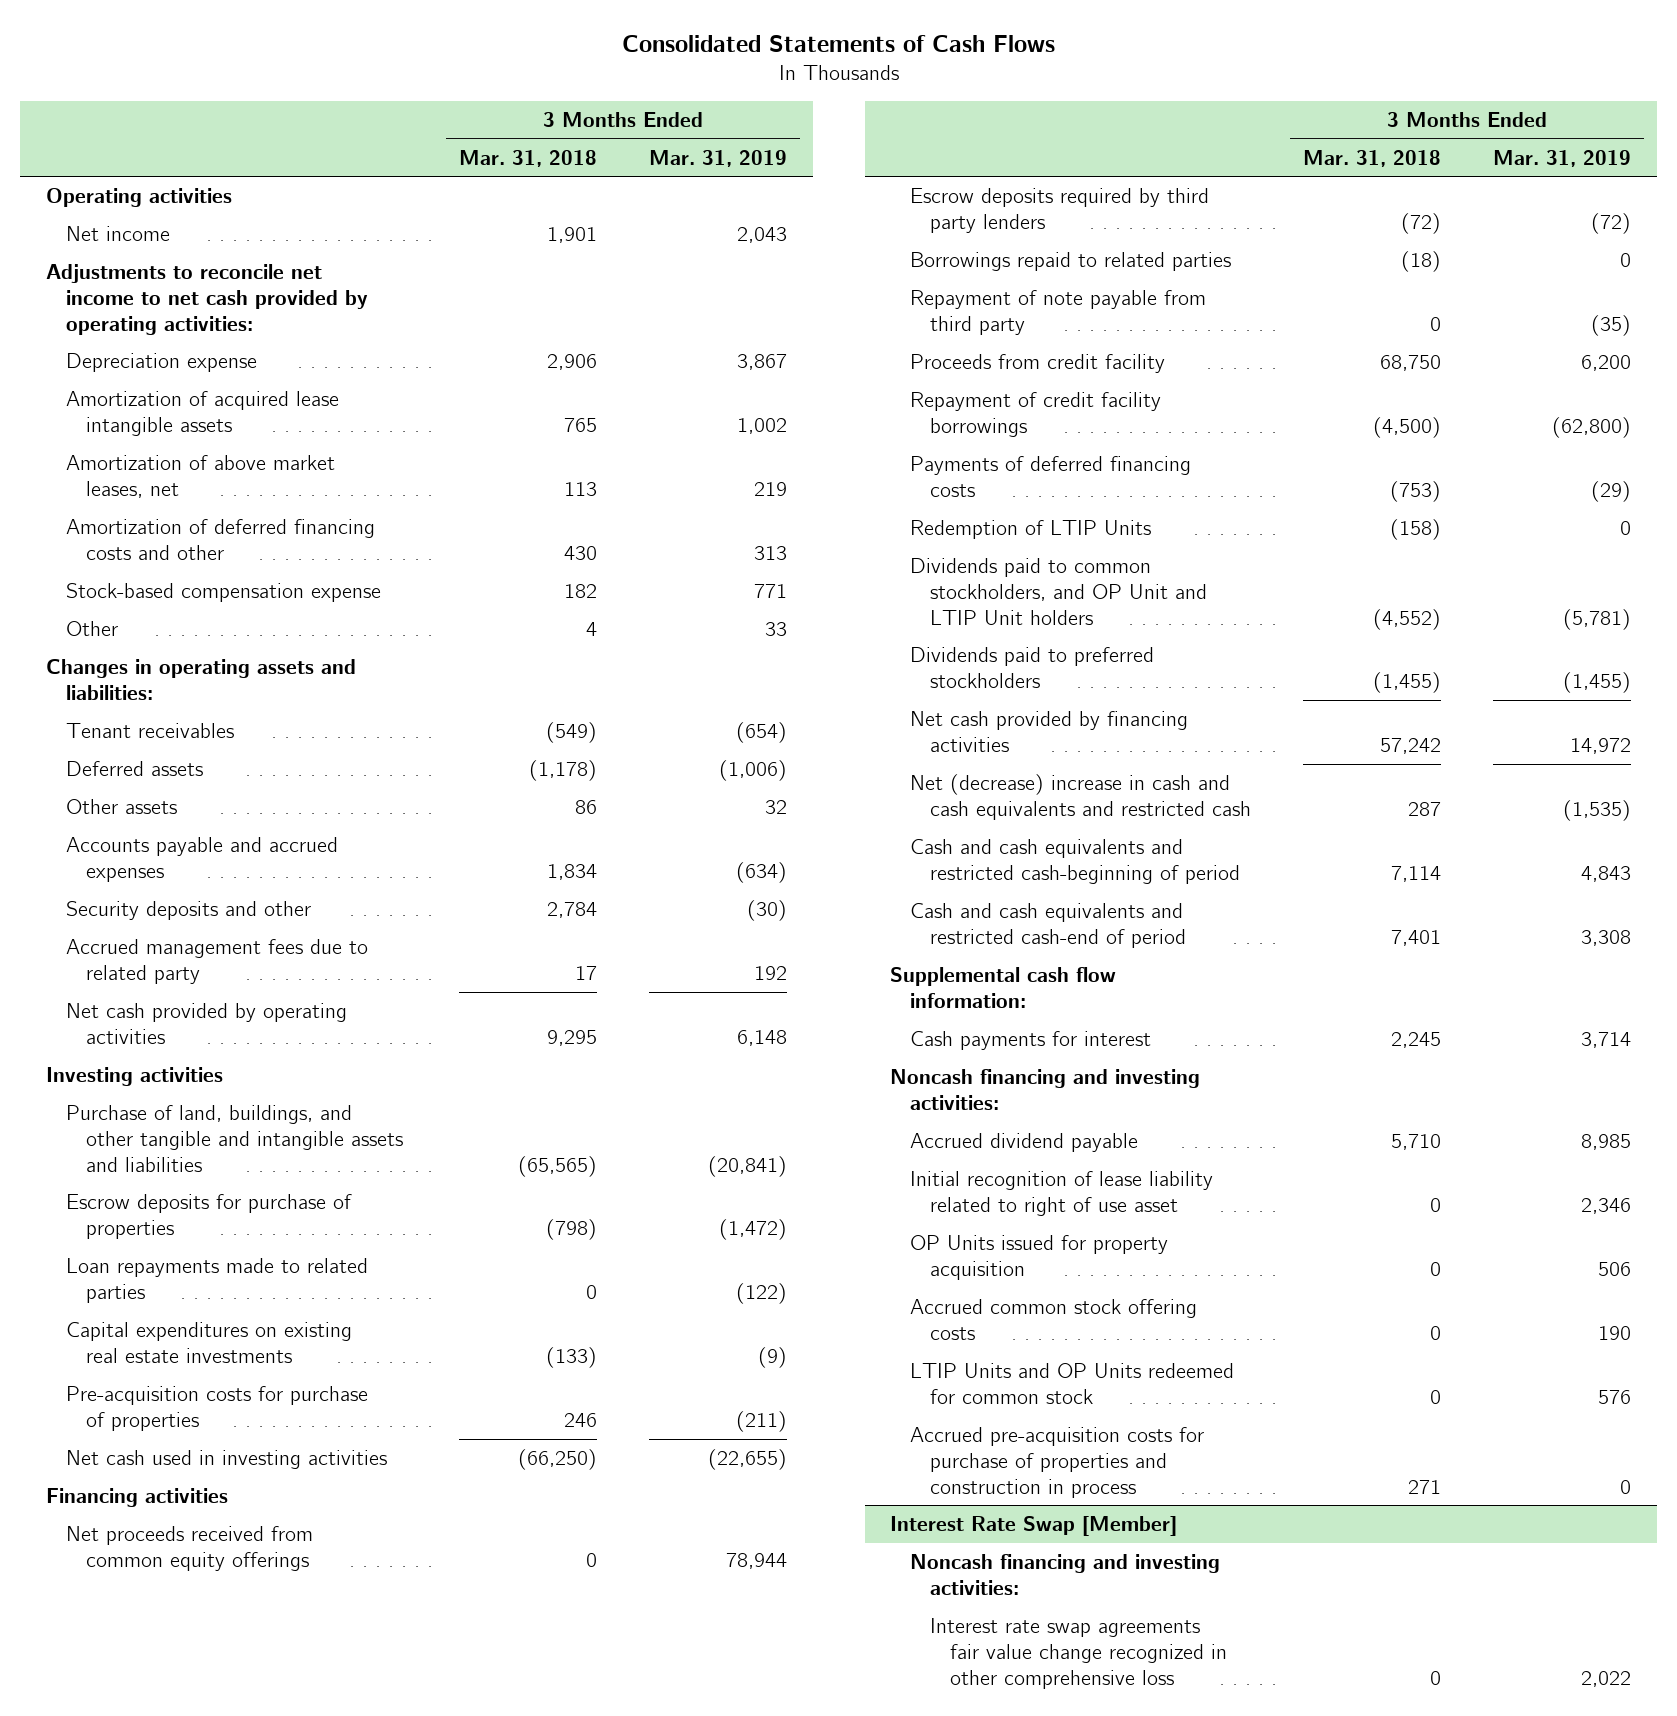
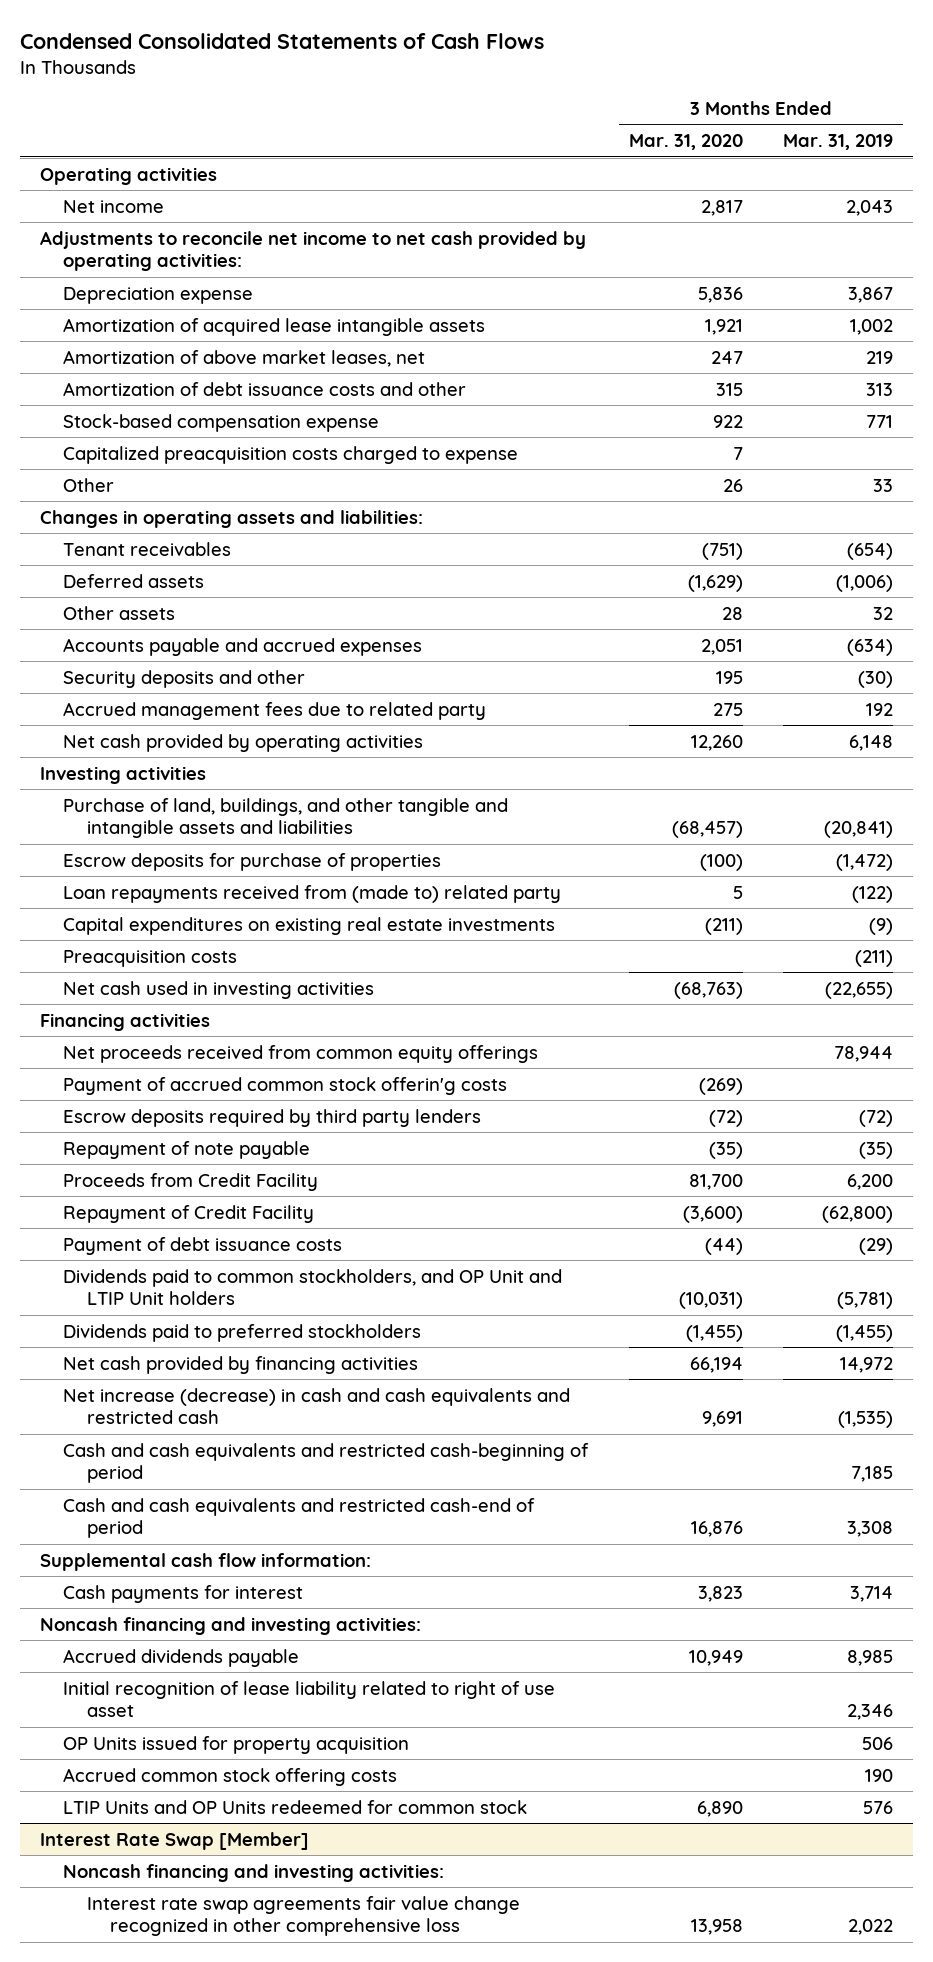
- Consolidated Statements of Cash Flows
+ Condensed Consolidated Statements of Cash Flows
- | 3 Months Ended Mar. 31, 2018 | 3 Months Ended Mar. 31, 2019
+ | 3 Months Ended Mar. 31, 2020 | 3 Months Ended Mar. 31, 2019
- Amortization of deferred financing costs and other | 430 | 313
+ Amortization of debt issuance costs and other | 315 | 313
+ Capitalized preacquisition costs charged to expense | 7 |
- Loan repayments made to related parties | 0 | (122)
+ Loan repayments received from (made to) related party | 5 | (122)
- Pre-acquisition costs for purchase of properties | 246 | (211)
+ Preacquisition costs | | (211)
+ Payment of accrued common stock offerin'g costs | (269) |
- Borrowings repaid to related parties | (18) | 0
- Repayment of note payable from third party | 0 | (35)
- Proceeds from credit facility | 68,750 | 6,200
- Repayment of credit facility borrowings | (4,500) | (62,800)
- Payments of deferred financing costs | (753) | (29)
- Redemption of LTIP Units | (158) | 0
+ Repayment of note payable | (35) | (35)
+ Proceeds from Credit Facility | 81,700 | 6,200
+ Repayment of Credit Facility | (3,600) | (62,800)
+ Payment of debt issuance costs | (44) | (29)
- Net (decrease) increase in cash and cash equivalents and restricted cash | 287 | (1,535)
- Cash and cash equivalents and restricted cash-beginning of period | 7,114 | 4,843
+ Net increase (decrease) in cash and cash equivalents and restricted cash | 9,691 | (1,535)
+ Cash and cash equivalents and restricted cash-beginning of period | | 7,185
- Accrued dividend payable | 5,710 | 8,985
+ Accrued dividends payable | 10,949 | 8,985
- Accrued pre-acquisition costs for purchase of properties and construction in process | 271 | 0

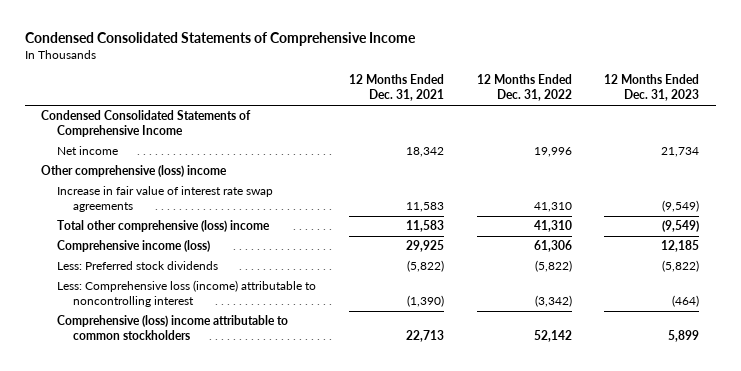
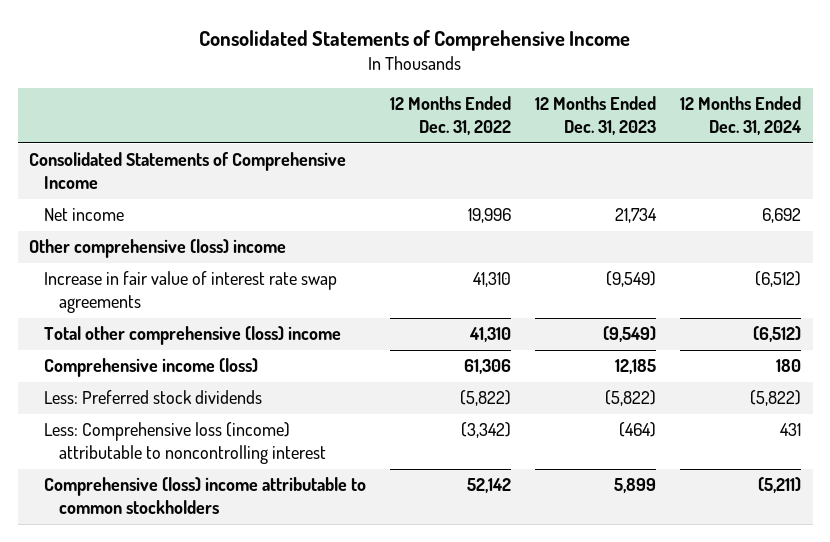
- Condensed Consolidated Statements of Comprehensive Income
+ Consolidated Statements of Comprehensive Income
- | 12 Months Ended Dec. 31, 2021 | 12 Months Ended Dec. 31, 2022 | 12 Months Ended Dec. 31, 2023
+ | 12 Months Ended Dec. 31, 2022 | 12 Months Ended Dec. 31, 2023 | 12 Months Ended Dec. 31, 2024
- Condensed Consolidated Statements of Comprehensive Income
+ Consolidated Statements of Comprehensive Income

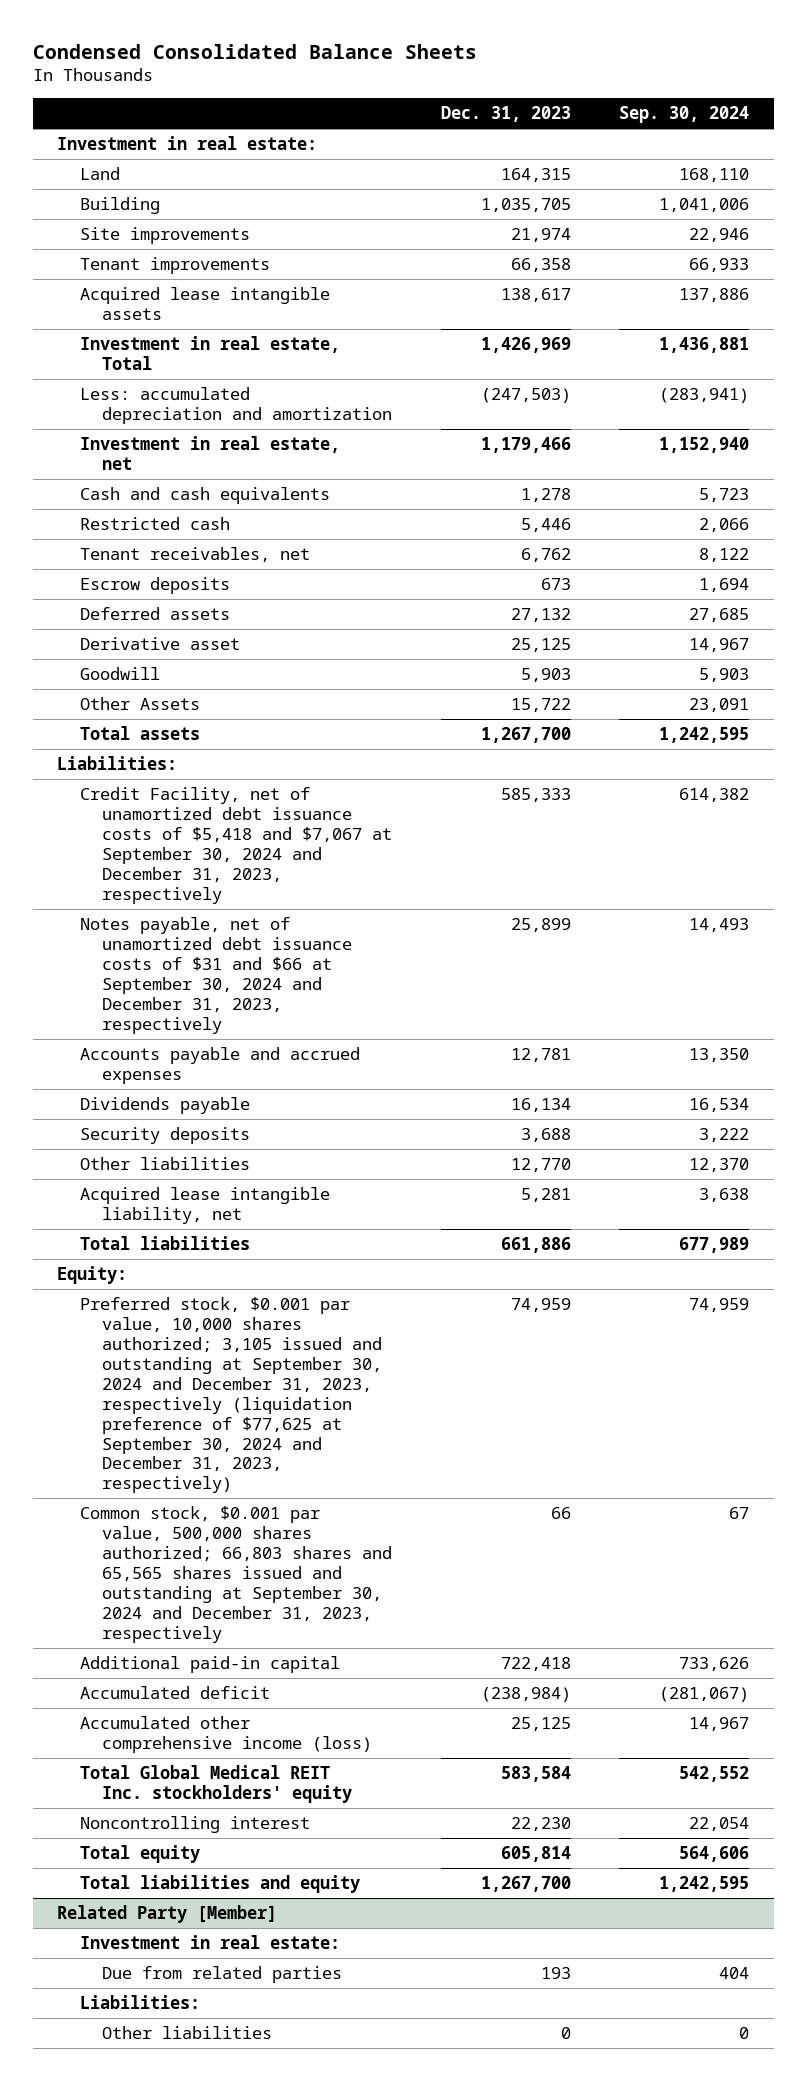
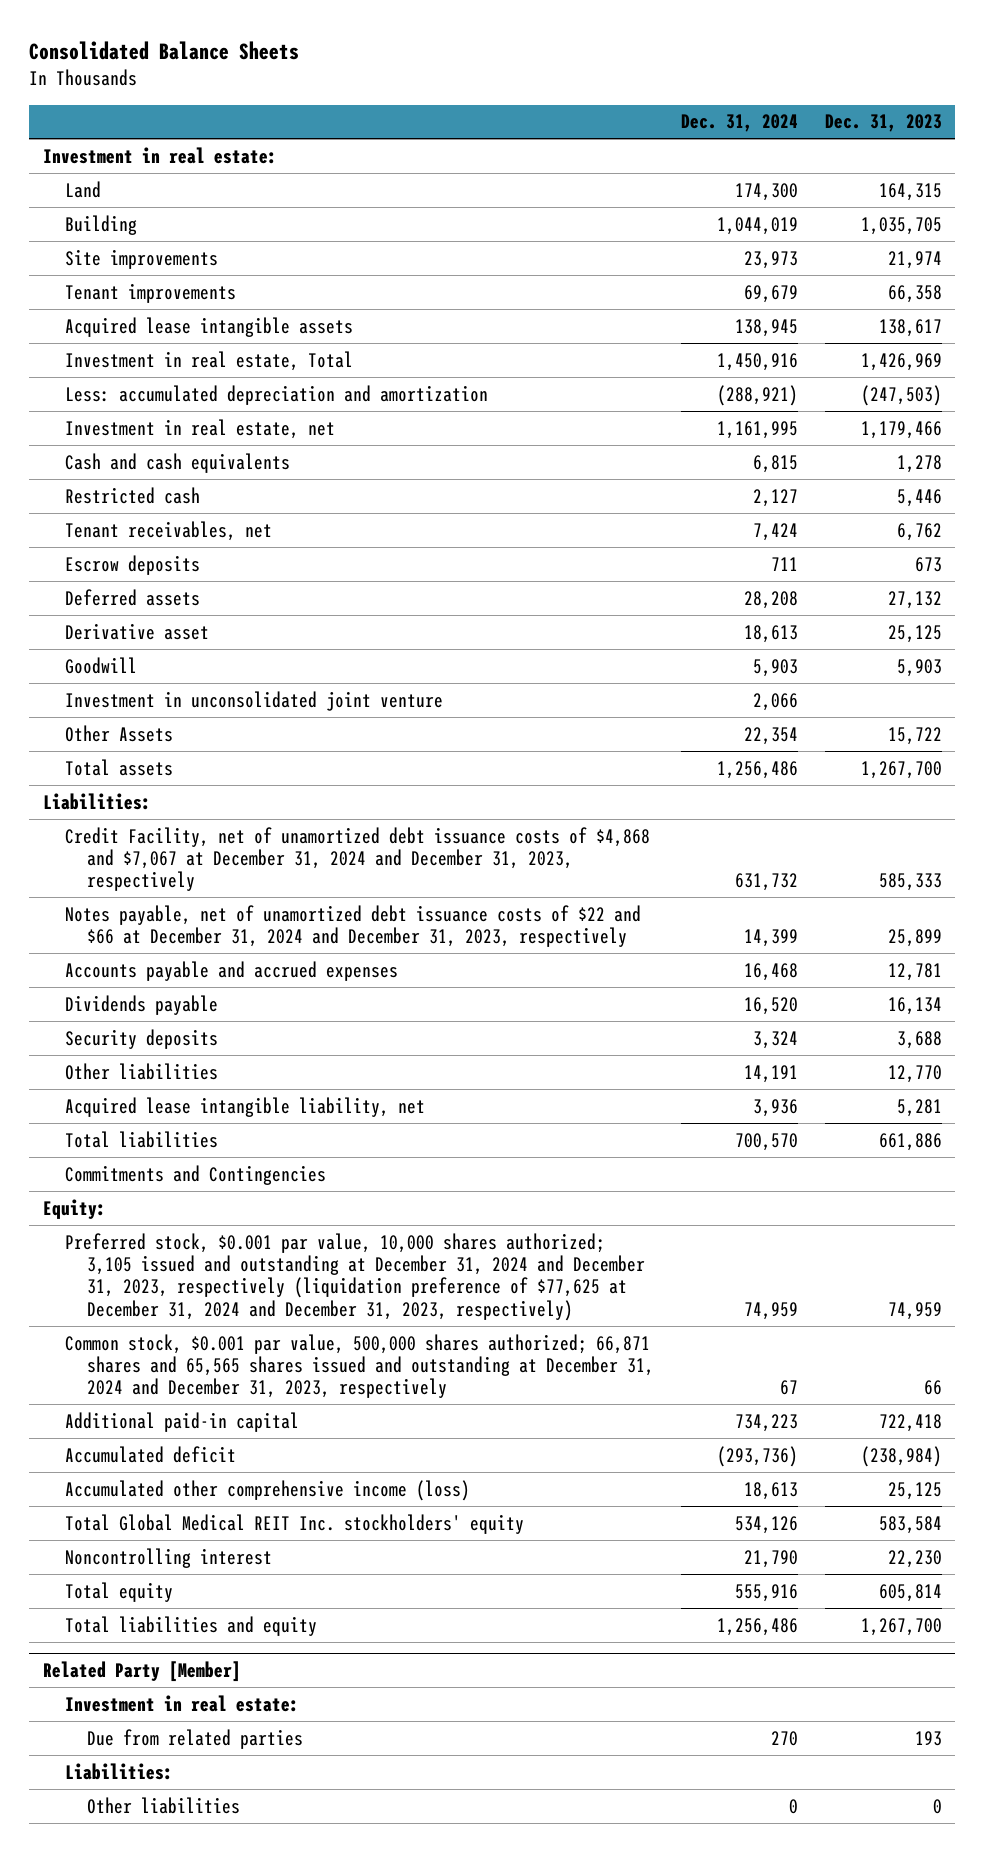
- Condensed Consolidated Balance Sheets
+ Consolidated Balance Sheets
- | Dec. 31, 2023 | Sep. 30, 2024
+ | Dec. 31, 2024 | Dec. 31, 2023
+ Investment in unconsolidated joint venture | 2,066 |
- Credit Facility, net of unamortized debt issuance costs of $5,418 and $7,067 at September 30, 2024 and December 31, 2023, respectively | 585,333 | 614,382
- Notes payable, net of unamortized debt issuance costs of $31 and $66 at September 30, 2024 and December 31, 2023, respectively | 25,899 | 14,493
+ Credit Facility, net of unamortized debt issuance costs of $4,868 and $7,067 at December 31, 2024 and December 31, 2023, respectively | 631,732 | 585,333
+ Notes payable, net of unamortized debt issuance costs of $22 and $66 at December 31, 2024 and December 31, 2023, respectively | 14,399 | 25,899
+ Commitments and Contingencies
- Preferred stock, $0.001 par value, 10,000 shares authorized; 3,105 issued and outstanding at September 30, 2024 and December 31, 2023, respectively (liquidation preference of $77,625 at September 30, 2024 and December 31, 2023, respectively) | 74,959 | 74,959
- Common stock, $0.001 par value, 500,000 shares authorized; 66,803 shares and 65,565 shares issued and outstanding at September 30, 2024 and December 31, 2023, respectively | 66 | 67
+ Preferred stock, $0.001 par value, 10,000 shares authorized; 3,105 issued and outstanding at December 31, 2024 and December 31, 2023, respectively (liquidation preference of $77,625 at December 31, 2024 and December 31, 2023, respectively) | 74,959 | 74,959
+ Common stock, $0.001 par value, 500,000 shares authorized; 66,871 shares and 65,565 shares issued and outstanding at December 31, 2024 and December 31, 2023, respectively | 67 | 66

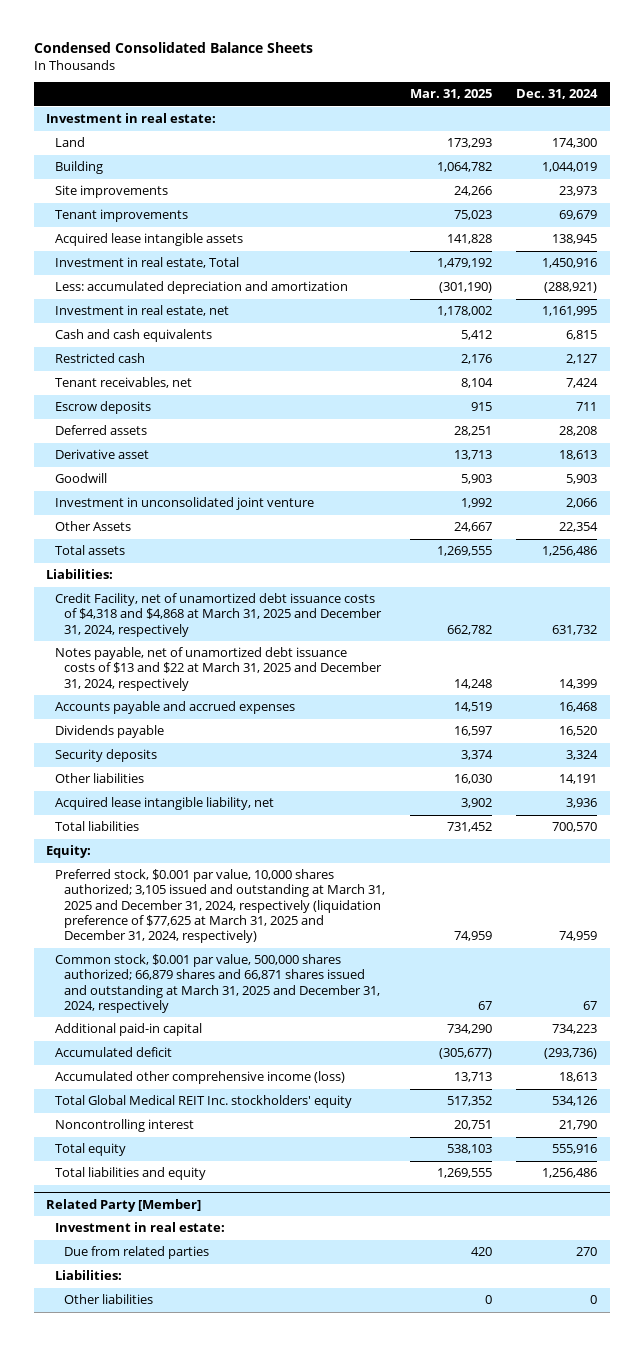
- Consolidated Balance Sheets
+ Condensed Consolidated Balance Sheets
- | Dec. 31, 2024 | Dec. 31, 2023
+ | Mar. 31, 2025 | Dec. 31, 2024
- Credit Facility, net of unamortized debt issuance costs of $4,868 and $7,067 at December 31, 2024 and December 31, 2023, respectively | 631,732 | 585,333
- Notes payable, net of unamortized debt issuance costs of $22 and $66 at December 31, 2024 and December 31, 2023, respectively | 14,399 | 25,899
+ Credit Facility, net of unamortized debt issuance costs of $4,318 and $4,868 at March 31, 2025 and December 31, 2024, respectively | 662,782 | 631,732
+ Notes payable, net of unamortized debt issuance costs of $13 and $22 at March 31, 2025 and December 31, 2024, respectively | 14,248 | 14,399
- Commitments and Contingencies
- Preferred stock, $0.001 par value, 10,000 shares authorized; 3,105 issued and outstanding at December 31, 2024 and December 31, 2023, respectively (liquidation preference of $77,625 at December 31, 2024 and December 31, 2023, respectively) | 74,959 | 74,959
- Common stock, $0.001 par value, 500,000 shares authorized; 66,871 shares and 65,565 shares issued and outstanding at December 31, 2024 and December 31, 2023, respectively | 67 | 66
+ Preferred stock, $0.001 par value, 10,000 shares authorized; 3,105 issued and outstanding at March 31, 2025 and December 31, 2024, respectively (liquidation preference of $77,625 at March 31, 2025 and December 31, 2024, respectively) | 74,959 | 74,959
+ Common stock, $0.001 par value, 500,000 shares authorized; 66,879 shares and 66,871 shares issued and outstanding at March 31, 2025 and December 31, 2024, respectively | 67 | 67

